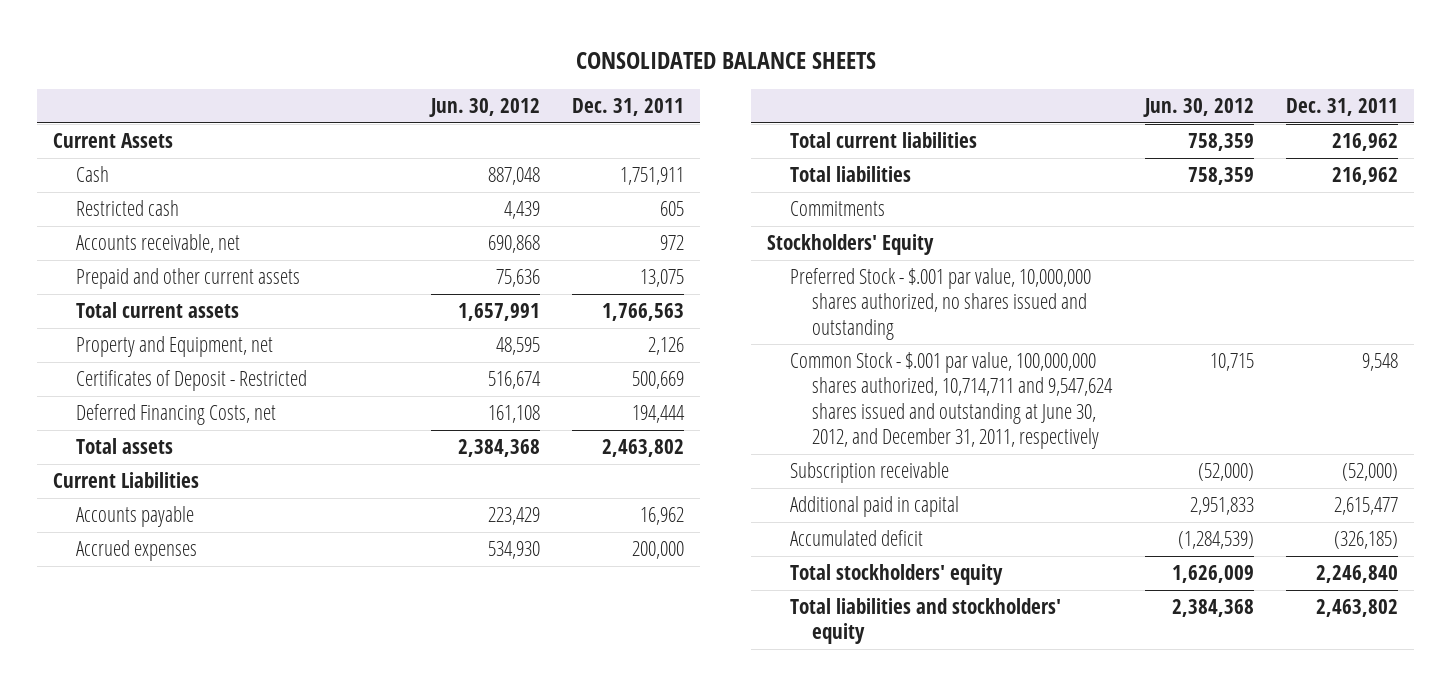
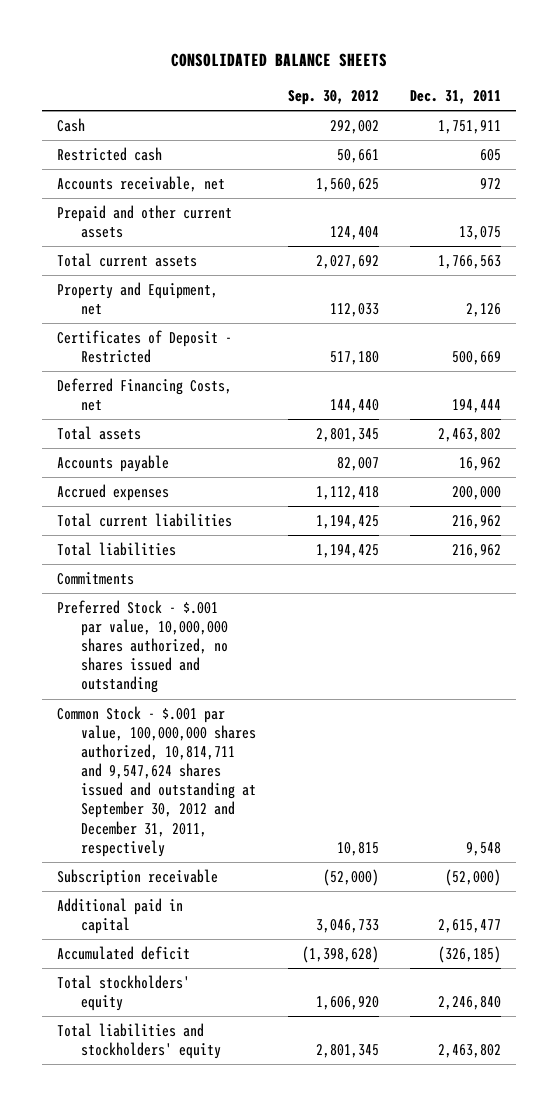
- | Jun. 30, 2012 | Dec. 31, 2011
+ | Sep. 30, 2012 | Dec. 31, 2011
- Current Assets
- Current Liabilities
- Stockholders' Equity
- Common Stock - $.001 par value, 100,000,000 shares authorized, 10,714,711 and 9,547,624 shares issued and outstanding at June 30, 2012, and December 31, 2011, respectively | 10,715 | 9,548
+ Common Stock - $.001 par value, 100,000,000 shares authorized, 10,814,711 and 9,547,624 shares issued and outstanding at September 30, 2012 and December 31, 2011, respectively | 10,815 | 9,548

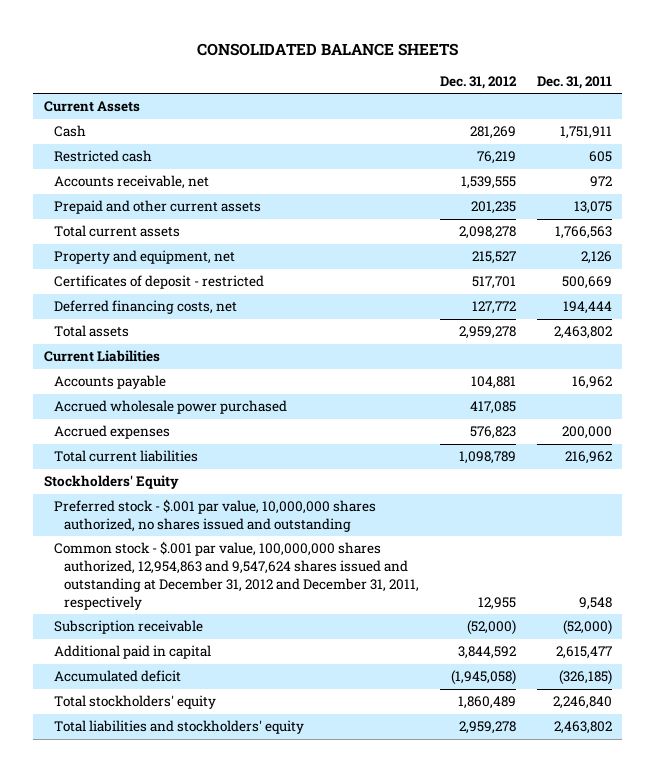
- | Sep. 30, 2012 | Dec. 31, 2011
+ | Dec. 31, 2012 | Dec. 31, 2011
+ Current Assets
- Property and Equipment, net | 112,033 | 2,126
- Certificates of Deposit - Restricted | 517,180 | 500,669
- Deferred Financing Costs, net | 144,440 | 194,444
+ Property and equipment, net | 215,527 | 2,126
+ Certificates of deposit - restricted | 517,701 | 500,669
+ Deferred financing costs, net | 127,772 | 194,444
+ Current Liabilities
+ Accrued wholesale power purchased | 417,085 |
- Total liabilities | 1,194,425 | 216,962
- Commitments
- Preferred Stock - $.001 par value, 10,000,000 shares authorized, no shares issued and outstanding
- Common Stock - $.001 par value, 100,000,000 shares authorized, 10,814,711 and 9,547,624 shares issued and outstanding at September 30, 2012 and December 31, 2011, respectively | 10,815 | 9,548
+ Stockholders' Equity
+ Preferred stock - $.001 par value, 10,000,000 shares authorized, no shares issued and outstanding
+ Common stock - $.001 par value, 100,000,000 shares authorized, 12,954,863 and 9,547,624 shares issued and outstanding at December 31, 2012 and December 31, 2011, respectively | 12,955 | 9,548

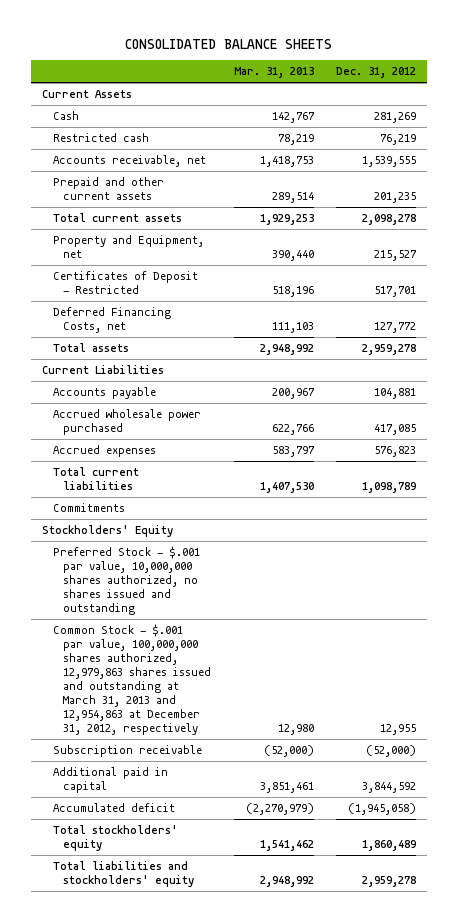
- | Dec. 31, 2012 | Dec. 31, 2011
+ | Mar. 31, 2013 | Dec. 31, 2012
- Property and equipment, net | 215,527 | 2,126
- Certificates of deposit - restricted | 517,701 | 500,669
- Deferred financing costs, net | 127,772 | 194,444
+ Property and Equipment, net | 390,440 | 215,527
+ Certificates of Deposit - Restricted | 518,196 | 517,701
+ Deferred Financing Costs, net | 111,103 | 127,772
+ Commitments
- Preferred stock - $.001 par value, 10,000,000 shares authorized, no shares issued and outstanding
- Common stock - $.001 par value, 100,000,000 shares authorized, 12,954,863 and 9,547,624 shares issued and outstanding at December 31, 2012 and December 31, 2011, respectively | 12,955 | 9,548
+ Preferred Stock - $.001 par value, 10,000,000 shares authorized, no shares issued and outstanding
+ Common Stock - $.001 par value, 100,000,000 shares authorized, 12,979,863 shares issued and outstanding at March 31, 2013 and 12,954,863 at December 31, 2012, respectively | 12,980 | 12,955

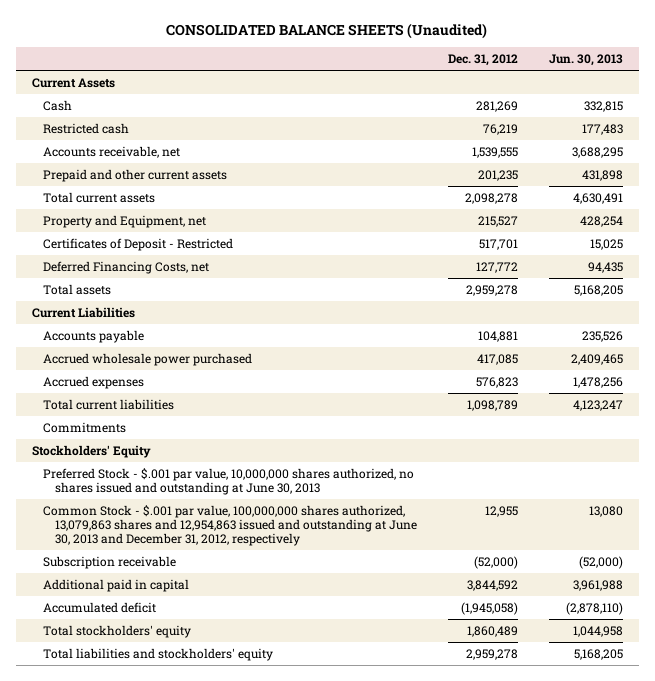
- CONSOLIDATED BALANCE SHEETS
+ CONSOLIDATED BALANCE SHEETS (Unaudited)
- | Mar. 31, 2013 | Dec. 31, 2012
+ | Dec. 31, 2012 | Jun. 30, 2013
- Preferred Stock - $.001 par value, 10,000,000 shares authorized, no shares issued and outstanding
- Common Stock - $.001 par value, 100,000,000 shares authorized, 12,979,863 shares issued and outstanding at March 31, 2013 and 12,954,863 at December 31, 2012, respectively | 12,980 | 12,955
+ Preferred Stock - $.001 par value, 10,000,000 shares authorized, no shares issued and outstanding at June 30, 2013
+ Common Stock - $.001 par value, 100,000,000 shares authorized, 13,079,863 shares and 12,954,863 issued and outstanding at June 30, 2013 and December 31, 2012, respectively | 12,955 | 13,080

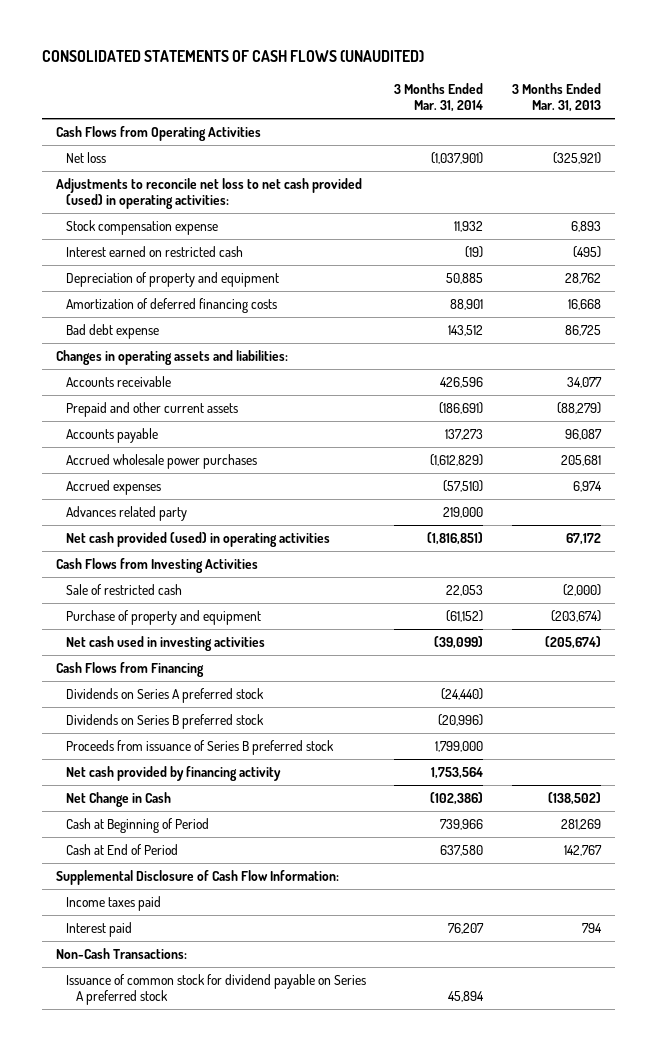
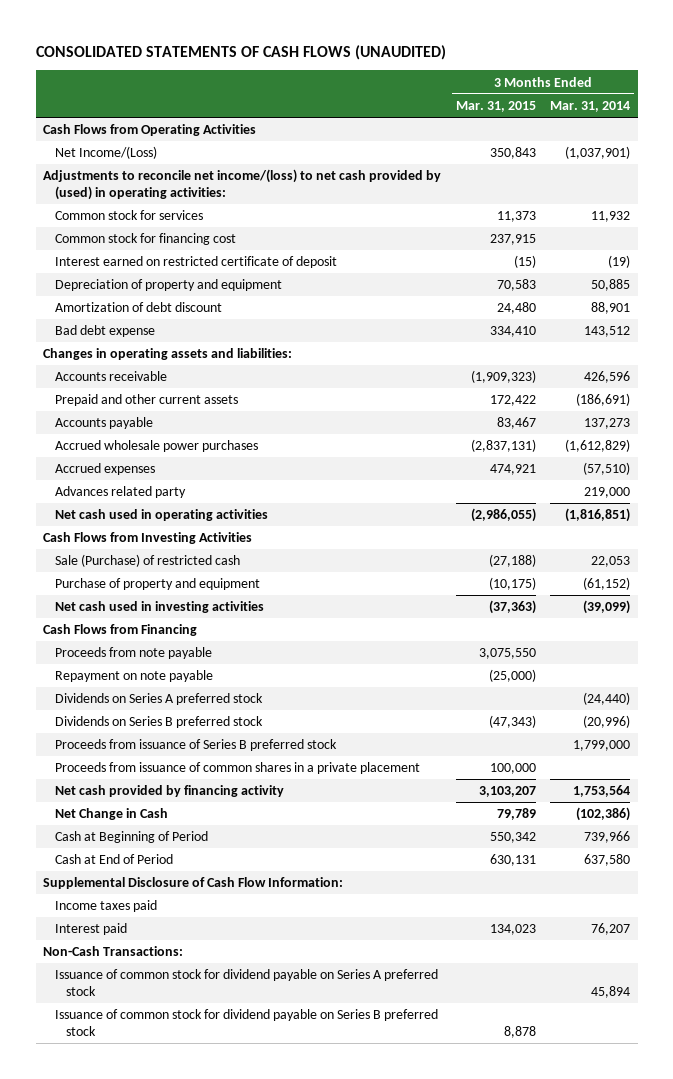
- | 3 Months Ended Mar. 31, 2014 | 3 Months Ended Mar. 31, 2013
+ | 3 Months Ended Mar. 31, 2015 | 3 Months Ended Mar. 31, 2014
- Net loss | (1,037,901) | (325,921)
- Adjustments to reconcile net loss to net cash provided (used) in operating activities:
- Stock compensation expense | 11,932 | 6,893
- Interest earned on restricted cash | (19) | (495)
+ Net Income/(Loss) | 350,843 | (1,037,901)
+ Adjustments to reconcile net income/(loss) to net cash provided by (used) in operating activities:
+ Common stock for services | 11,373 | 11,932
+ Common stock for financing cost | 237,915 |
+ Interest earned on restricted certificate of deposit | (15) | (19)
- Amortization of deferred financing costs | 88,901 | 16,668
+ Amortization of debt discount | 24,480 | 88,901
- Net cash provided (used) in operating activities | (1,816,851) | 67,172
+ Net cash used in operating activities | (2,986,055) | (1,816,851)
- Sale of restricted cash | 22,053 | (2,000)
+ Sale (Purchase) of restricted cash | (27,188) | 22,053
+ Proceeds from note payable | 3,075,550 |
+ Repayment on note payable | (25,000) |
+ Proceeds from issuance of common shares in a private placement | 100,000 |
+ Issuance of common stock for dividend payable on Series B preferred stock | 8,878 |

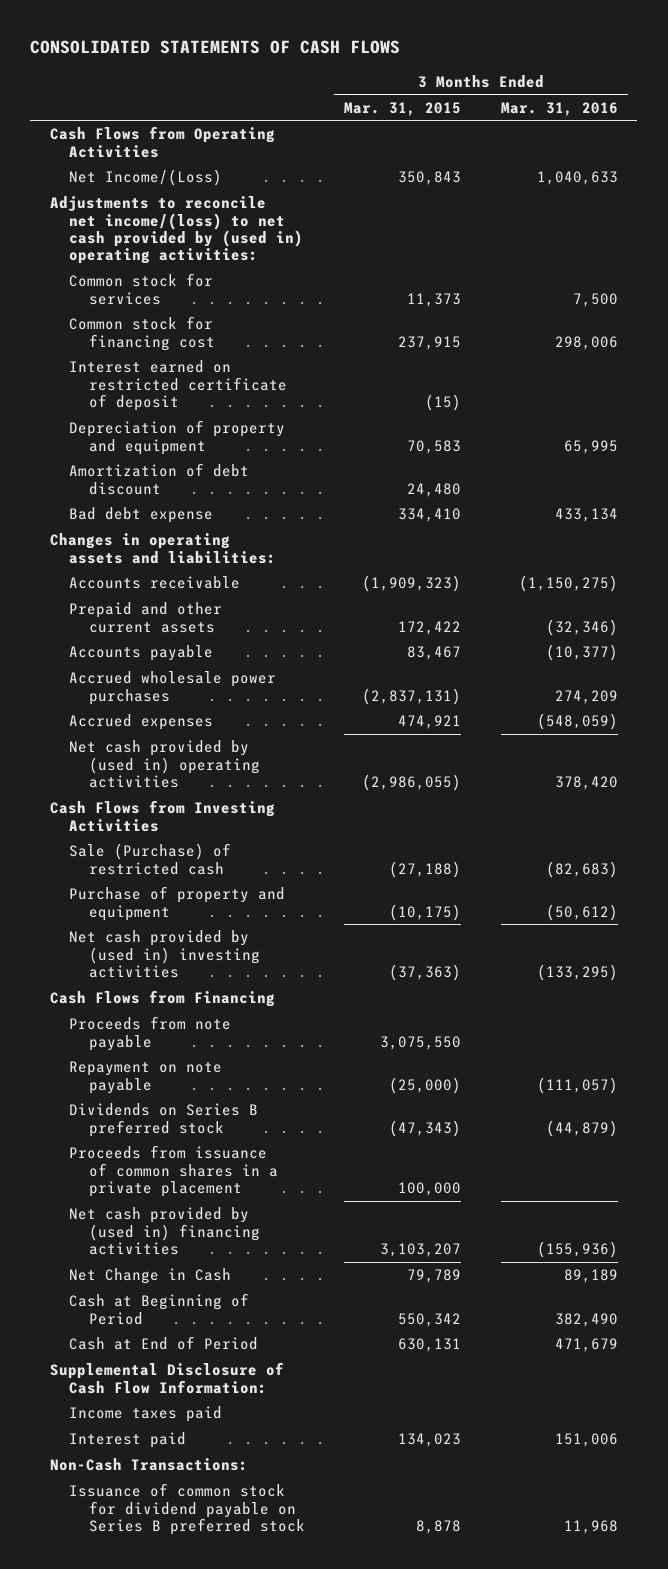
- CONSOLIDATED STATEMENTS OF CASH FLOWS (UNAUDITED)
+ CONSOLIDATED STATEMENTS OF CASH FLOWS
- | 3 Months Ended Mar. 31, 2015 | 3 Months Ended Mar. 31, 2014
+ | 3 Months Ended Mar. 31, 2015 | 3 Months Ended Mar. 31, 2016
- Adjustments to reconcile net income/(loss) to net cash provided by (used) in operating activities:
+ Adjustments to reconcile net income/(loss) to net cash provided by (used in) operating activities:
- Advances related party | | 219,000
- Net cash used in operating activities | (2,986,055) | (1,816,851)
+ Net cash provided by (used in) operating activities | (2,986,055) | 378,420
- Net cash used in investing activities | (37,363) | (39,099)
+ Net cash provided by (used in) investing activities | (37,363) | (133,295)
- Dividends on Series A preferred stock | | (24,440)
- Proceeds from issuance of Series B preferred stock | | 1,799,000
- Net cash provided by financing activity | 3,103,207 | 1,753,564
+ Net cash provided by (used in) financing activities | 3,103,207 | (155,936)
- Issuance of common stock for dividend payable on Series A preferred stock | | 45,894

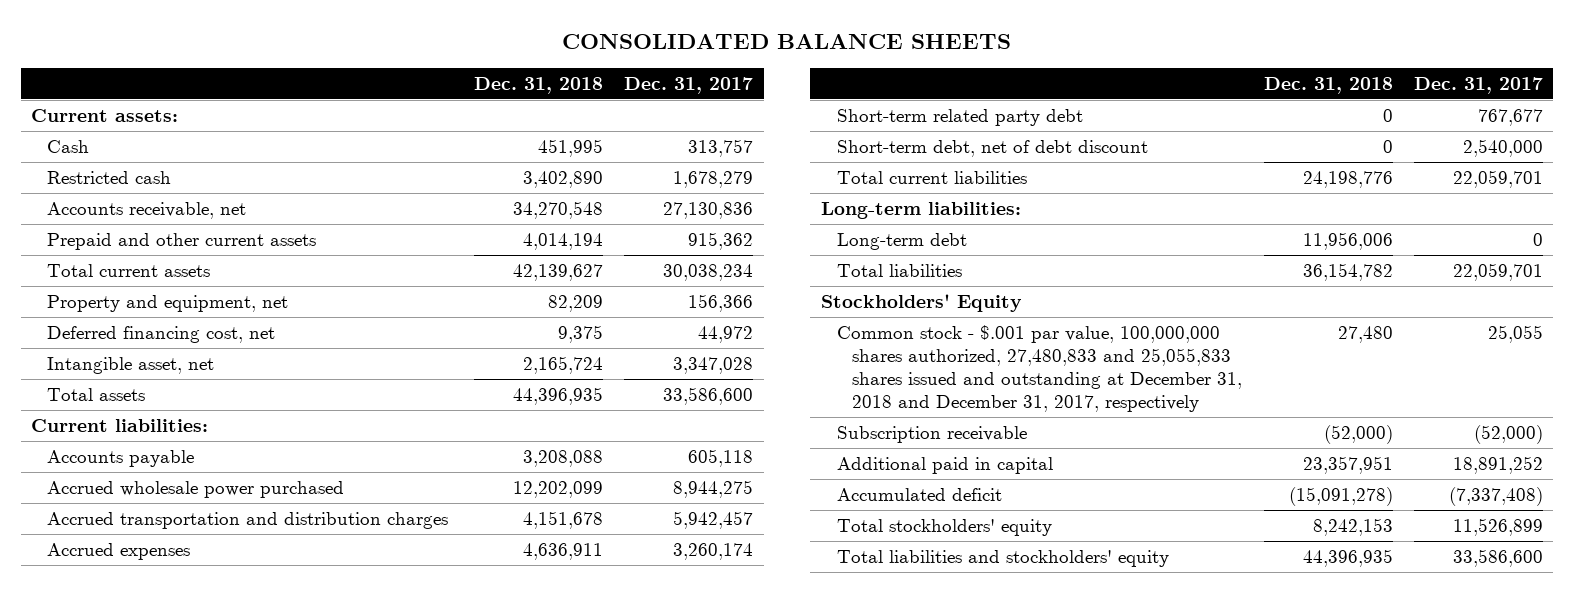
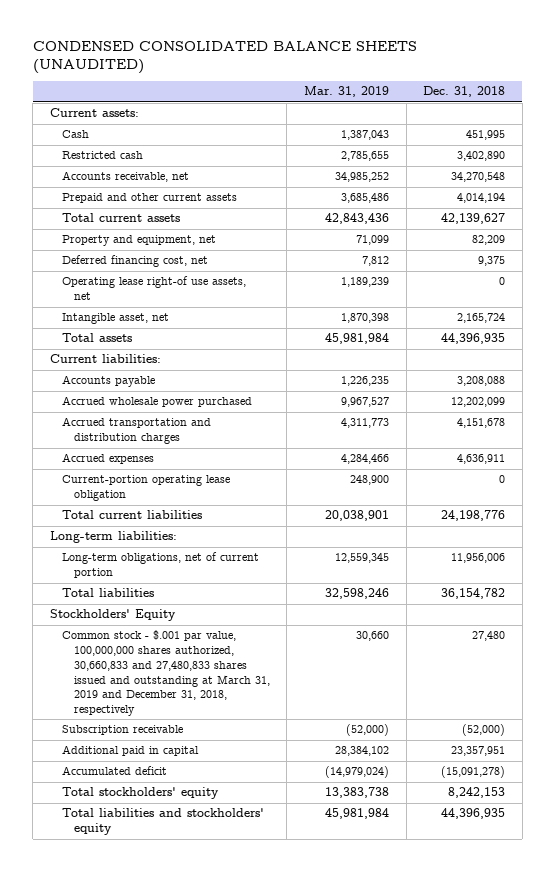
- CONSOLIDATED BALANCE SHEETS
+ CONDENSED CONSOLIDATED BALANCE SHEETS (UNAUDITED)
- | Dec. 31, 2018 | Dec. 31, 2017
+ | Mar. 31, 2019 | Dec. 31, 2018
+ Operating lease right-of use assets, net | 1,189,239 | 0
- Short-term related party debt | 0 | 767,677
- Short-term debt, net of debt discount | 0 | 2,540,000
+ Current-portion operating lease obligation | 248,900 | 0
- Long-term debt | 11,956,006 | 0
+ Long-term obligations, net of current portion | 12,559,345 | 11,956,006
- Common stock - $.001 par value, 100,000,000 shares authorized, 27,480,833 and 25,055,833 shares issued and outstanding at December 31, 2018 and December 31, 2017, respectively | 27,480 | 25,055
+ Common stock - $.001 par value, 100,000,000 shares authorized, 30,660,833 and 27,480,833 shares issued and outstanding at March 31, 2019 and December 31, 2018, respectively | 30,660 | 27,480

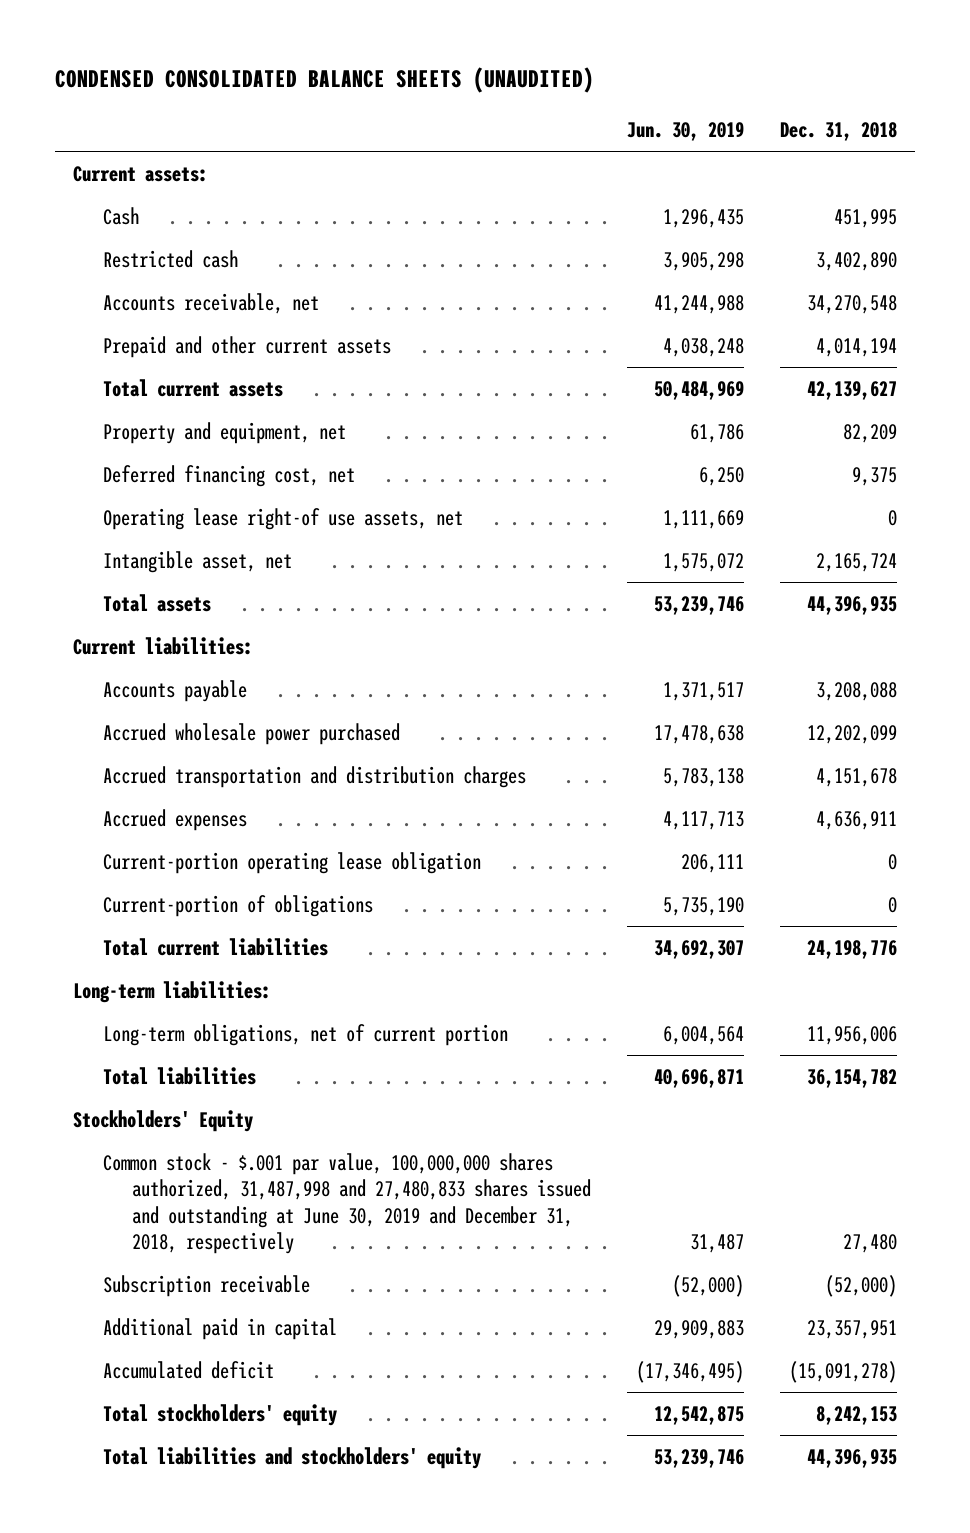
- | Mar. 31, 2019 | Dec. 31, 2018
+ | Jun. 30, 2019 | Dec. 31, 2018
+ Current-portion of obligations | 5,735,190 | 0
- Common stock - $.001 par value, 100,000,000 shares authorized, 30,660,833 and 27,480,833 shares issued and outstanding at March 31, 2019 and December 31, 2018, respectively | 30,660 | 27,480
+ Common stock - $.001 par value, 100,000,000 shares authorized, 31,487,998 and 27,480,833 shares issued and outstanding at June 30, 2019 and December 31, 2018, respectively | 31,487 | 27,480

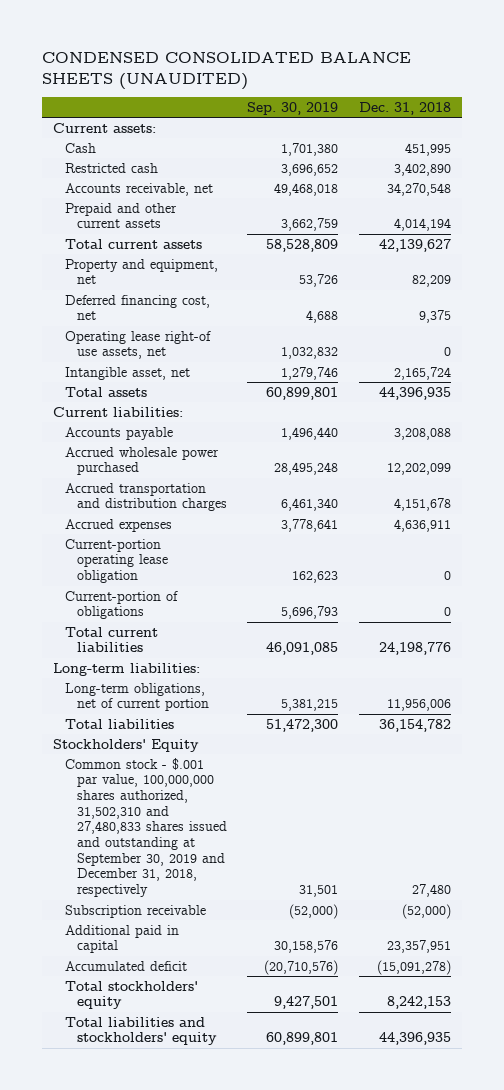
- | Jun. 30, 2019 | Dec. 31, 2018
+ | Sep. 30, 2019 | Dec. 31, 2018
- Common stock - $.001 par value, 100,000,000 shares authorized, 31,487,998 and 27,480,833 shares issued and outstanding at June 30, 2019 and December 31, 2018, respectively | 31,487 | 27,480
+ Common stock - $.001 par value, 100,000,000 shares authorized, 31,502,310 and 27,480,833 shares issued and outstanding at September 30, 2019 and December 31, 2018, respectively | 31,501 | 27,480

